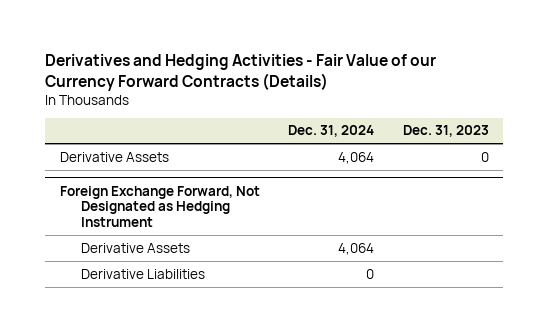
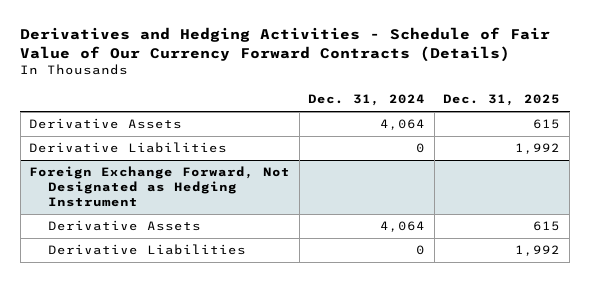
- Derivatives and Hedging Activities - Fair Value of our Currency Forward Contracts (Details)
+ Derivatives and Hedging Activities - Schedule of Fair Value of Our Currency Forward Contracts (Details)
- | Dec. 31, 2024 | Dec. 31, 2023
+ | Dec. 31, 2024 | Dec. 31, 2025
+ Derivative Liabilities | 0 | 1,992

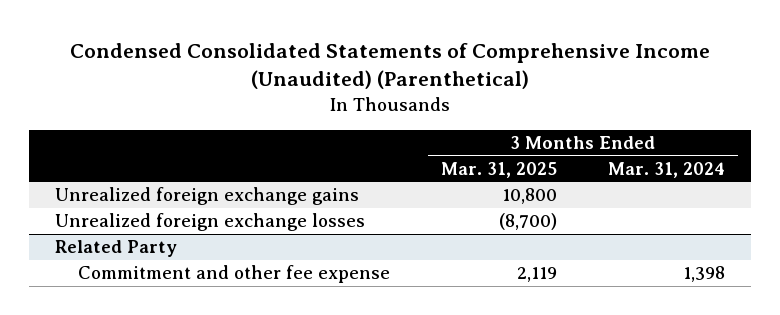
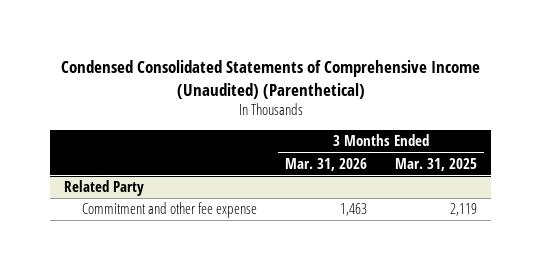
- | 3 Months Ended Mar. 31, 2025 | 3 Months Ended Mar. 31, 2024
+ | 3 Months Ended Mar. 31, 2026 | 3 Months Ended Mar. 31, 2025
- Unrealized foreign exchange gains | 10,800 |
- Unrealized foreign exchange losses | (8,700) |

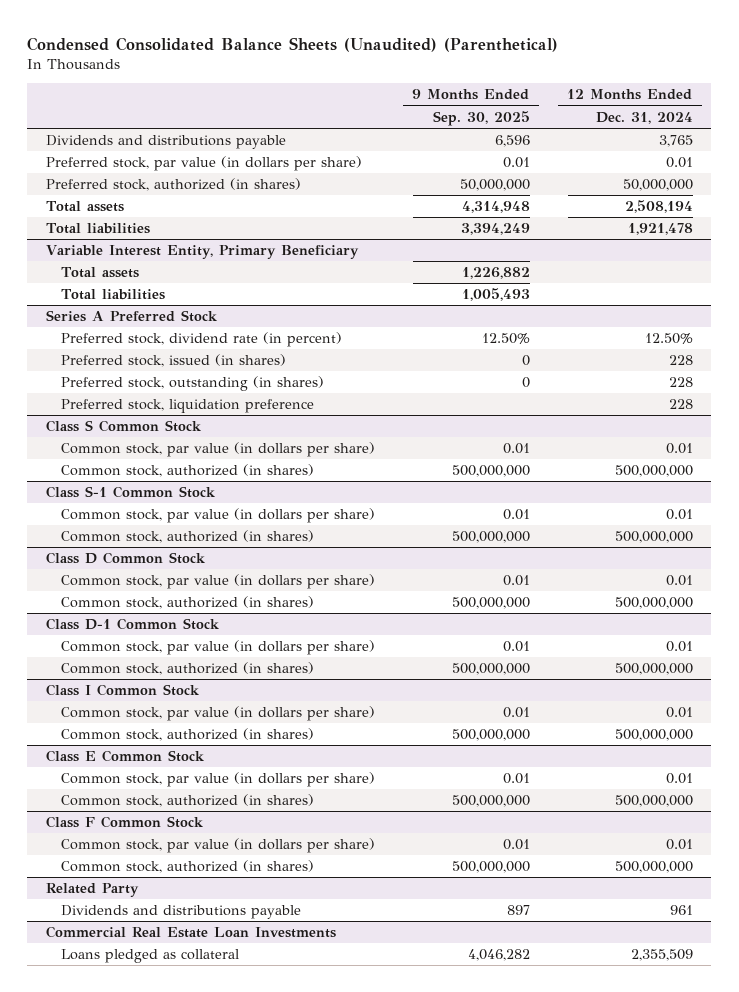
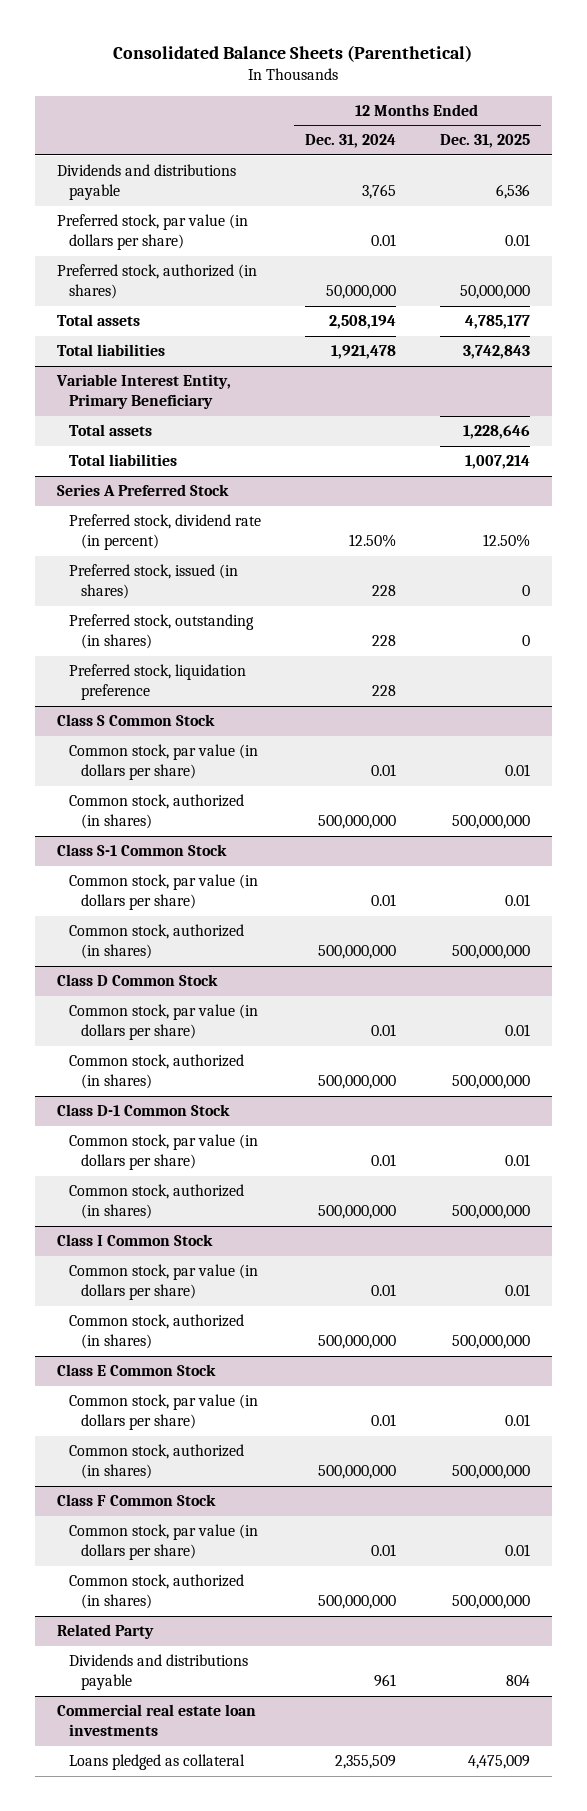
- Condensed Consolidated Balance Sheets (Unaudited) (Parenthetical)
+ Consolidated Balance Sheets (Parenthetical)
- | 9 Months Ended Sep. 30, 2025 | 12 Months Ended Dec. 31, 2024
+ | 12 Months Ended Dec. 31, 2024 | 12 Months Ended Dec. 31, 2025
- Commercial Real Estate Loan Investments
+ Commercial real estate loan investments

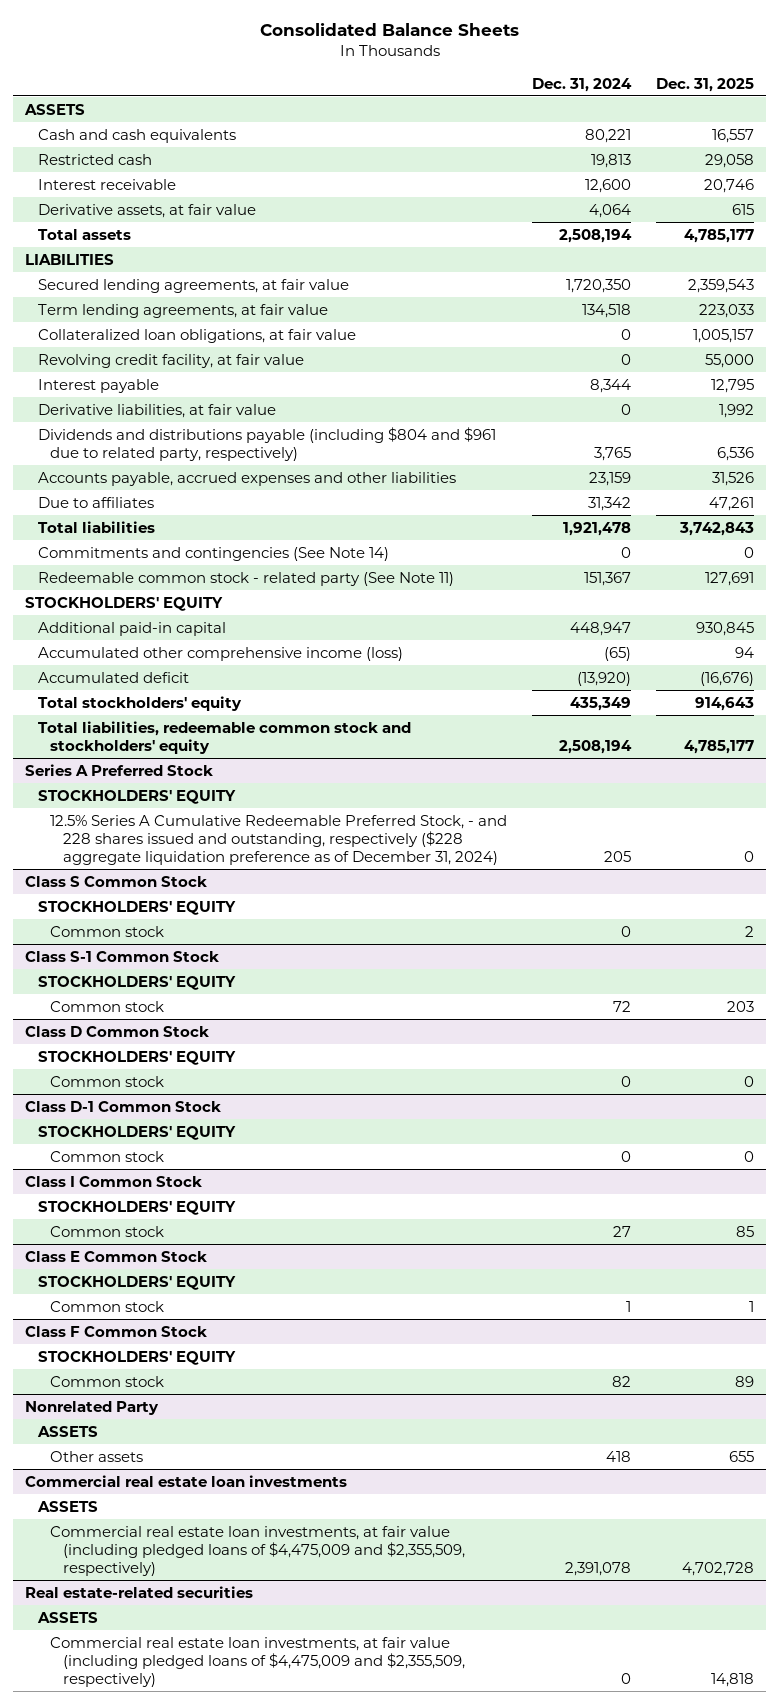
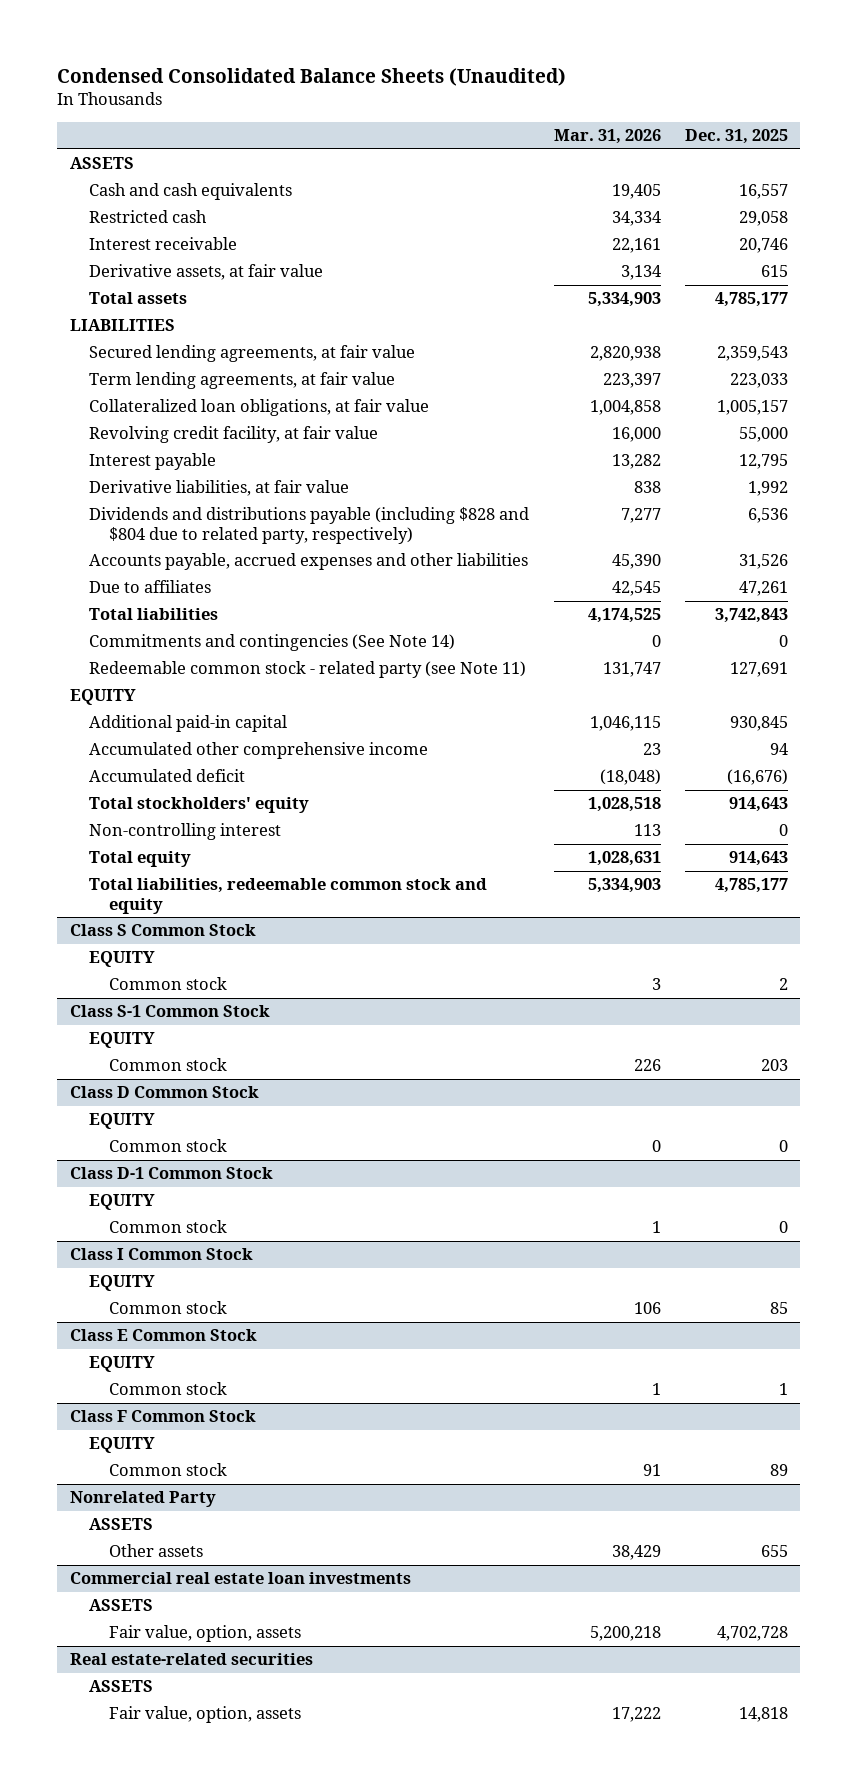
- Consolidated Balance Sheets
+ Condensed Consolidated Balance Sheets (Unaudited)
- | Dec. 31, 2024 | Dec. 31, 2025
+ | Mar. 31, 2026 | Dec. 31, 2025
- Dividends and distributions payable (including $804 and $961 due to related party, respectively) | 3,765 | 6,536
+ Dividends and distributions payable (including $828 and $804 due to related party, respectively) | 7,277 | 6,536
- Redeemable common stock - related party (See Note 11) | 151,367 | 127,691
- STOCKHOLDERS' EQUITY
+ Redeemable common stock - related party (see Note 11) | 131,747 | 127,691
+ EQUITY
- Accumulated other comprehensive income (loss) | (65) | 94
+ Accumulated other comprehensive income | 23 | 94
- Total liabilities, redeemable common stock and stockholders' equity | 2,508,194 | 4,785,177
- Series A Preferred Stock
- STOCKHOLDERS' EQUITY
- 12.5% Series A Cumulative Redeemable Preferred Stock, - and 228 shares issued and outstanding, respectively ($228 aggregate liquidation preference as of December 31, 2024) | 205 | 0
+ Non-controlling interest | 113 | 0
+ Total equity | 1,028,631 | 914,643
+ Total liabilities, redeemable common stock and equity | 5,334,903 | 4,785,177
@ Class S Common Stock
- STOCKHOLDERS' EQUITY
+ EQUITY
@ Class S-1 Common Stock
- STOCKHOLDERS' EQUITY
+ EQUITY
@ Class D Common Stock
- STOCKHOLDERS' EQUITY
+ EQUITY
@ Class D-1 Common Stock
- STOCKHOLDERS' EQUITY
+ EQUITY
@ Class I Common Stock
- STOCKHOLDERS' EQUITY
+ EQUITY
@ Class E Common Stock
- STOCKHOLDERS' EQUITY
+ EQUITY
@ Class F Common Stock
- STOCKHOLDERS' EQUITY
+ EQUITY
@ Commercial real estate loan investments
- Commercial real estate loan investments, at fair value (including pledged loans of $4,475,009 and $2,355,509, respectively) | 2,391,078 | 4,702,728
+ Fair value, option, assets | 5,200,218 | 4,702,728
@ Real estate-related securities
- Commercial real estate loan investments, at fair value (including pledged loans of $4,475,009 and $2,355,509, respectively) | 0 | 14,818
+ Fair value, option, assets | 17,222 | 14,818

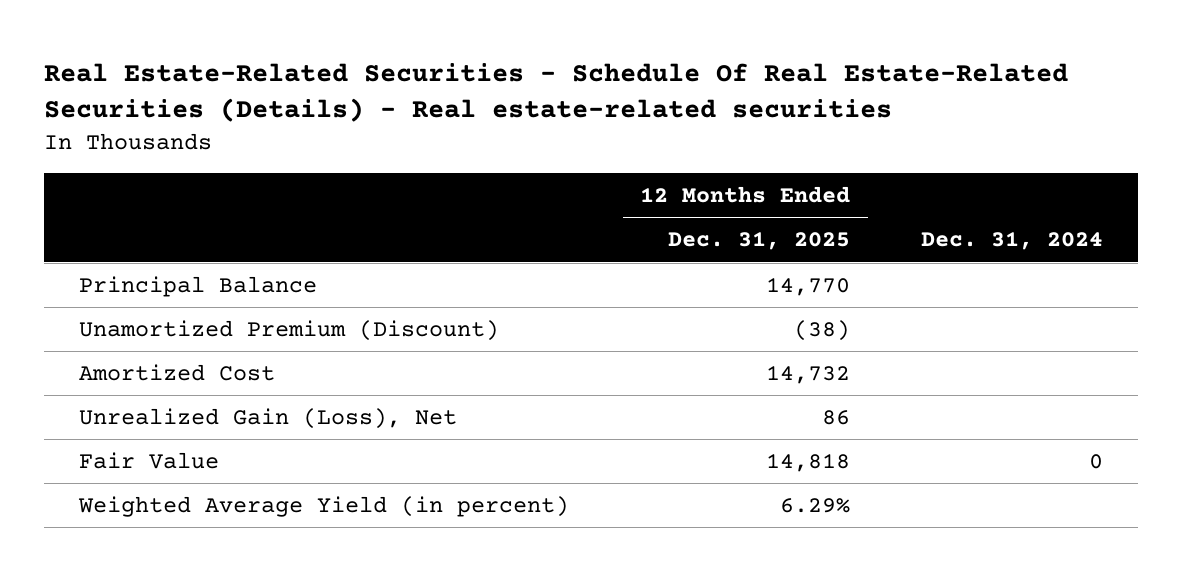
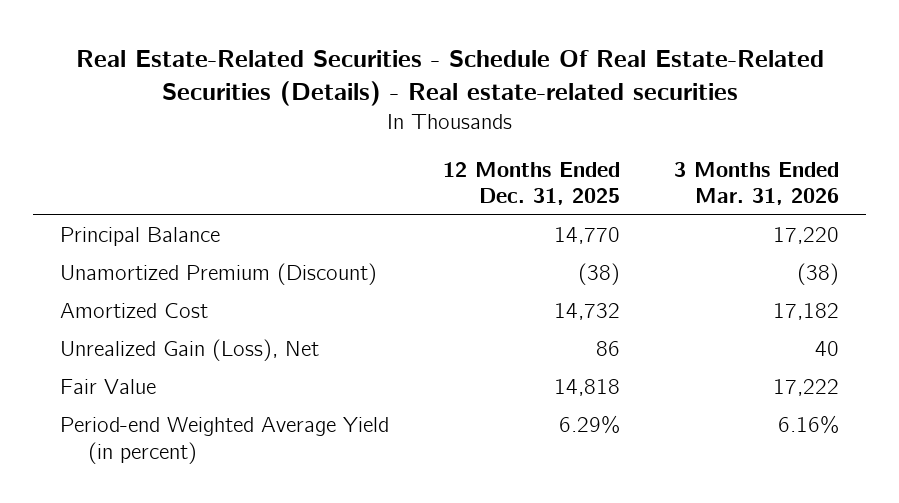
- | 12 Months Ended Dec. 31, 2025 | Dec. 31, 2024
+ | 12 Months Ended Dec. 31, 2025 | 3 Months Ended Mar. 31, 2026
- Weighted Average Yield (in percent) | 6.29% |
+ Period-end Weighted Average Yield (in percent) | 6.29% | 6.16%

